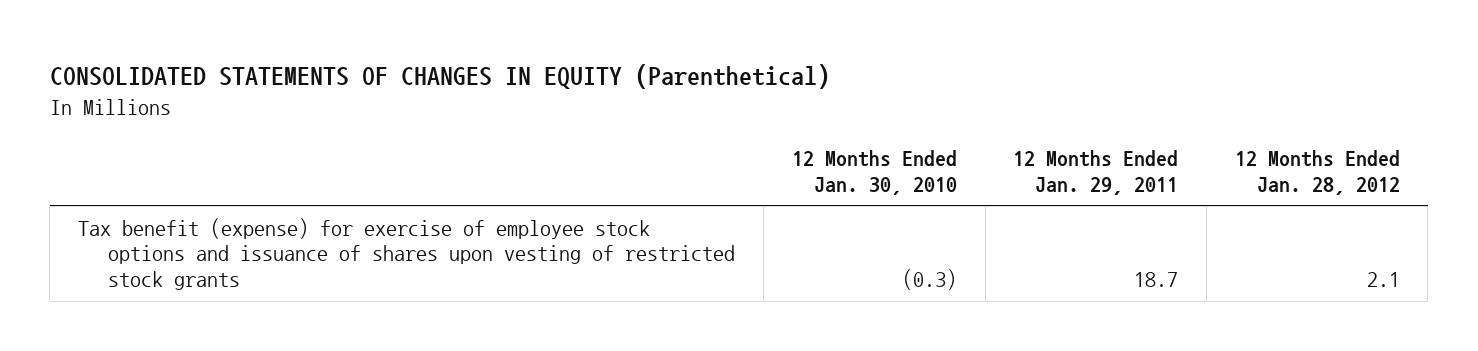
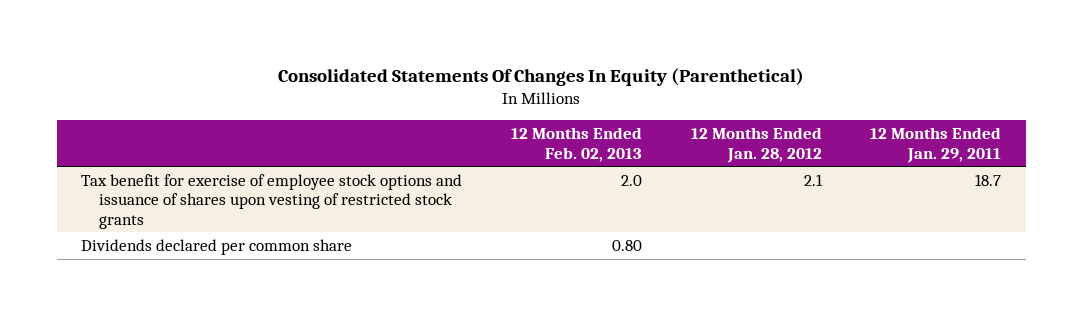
- CONSOLIDATED STATEMENTS OF CHANGES IN EQUITY (Parenthetical)
+ Consolidated Statements Of Changes In Equity (Parenthetical)
- | 12 Months Ended Jan. 30, 2010 | 12 Months Ended Jan. 29, 2011 | 12 Months Ended Jan. 28, 2012
+ | 12 Months Ended Feb. 02, 2013 | 12 Months Ended Jan. 28, 2012 | 12 Months Ended Jan. 29, 2011
- Tax benefit (expense) for exercise of employee stock options and issuance of shares upon vesting of restricted stock grants | (0.3) | 18.7 | 2.1
+ Tax benefit for exercise of employee stock options and issuance of shares upon vesting of restricted stock grants | 2.0 | 2.1 | 18.7
+ Dividends declared per common share | 0.80 | |

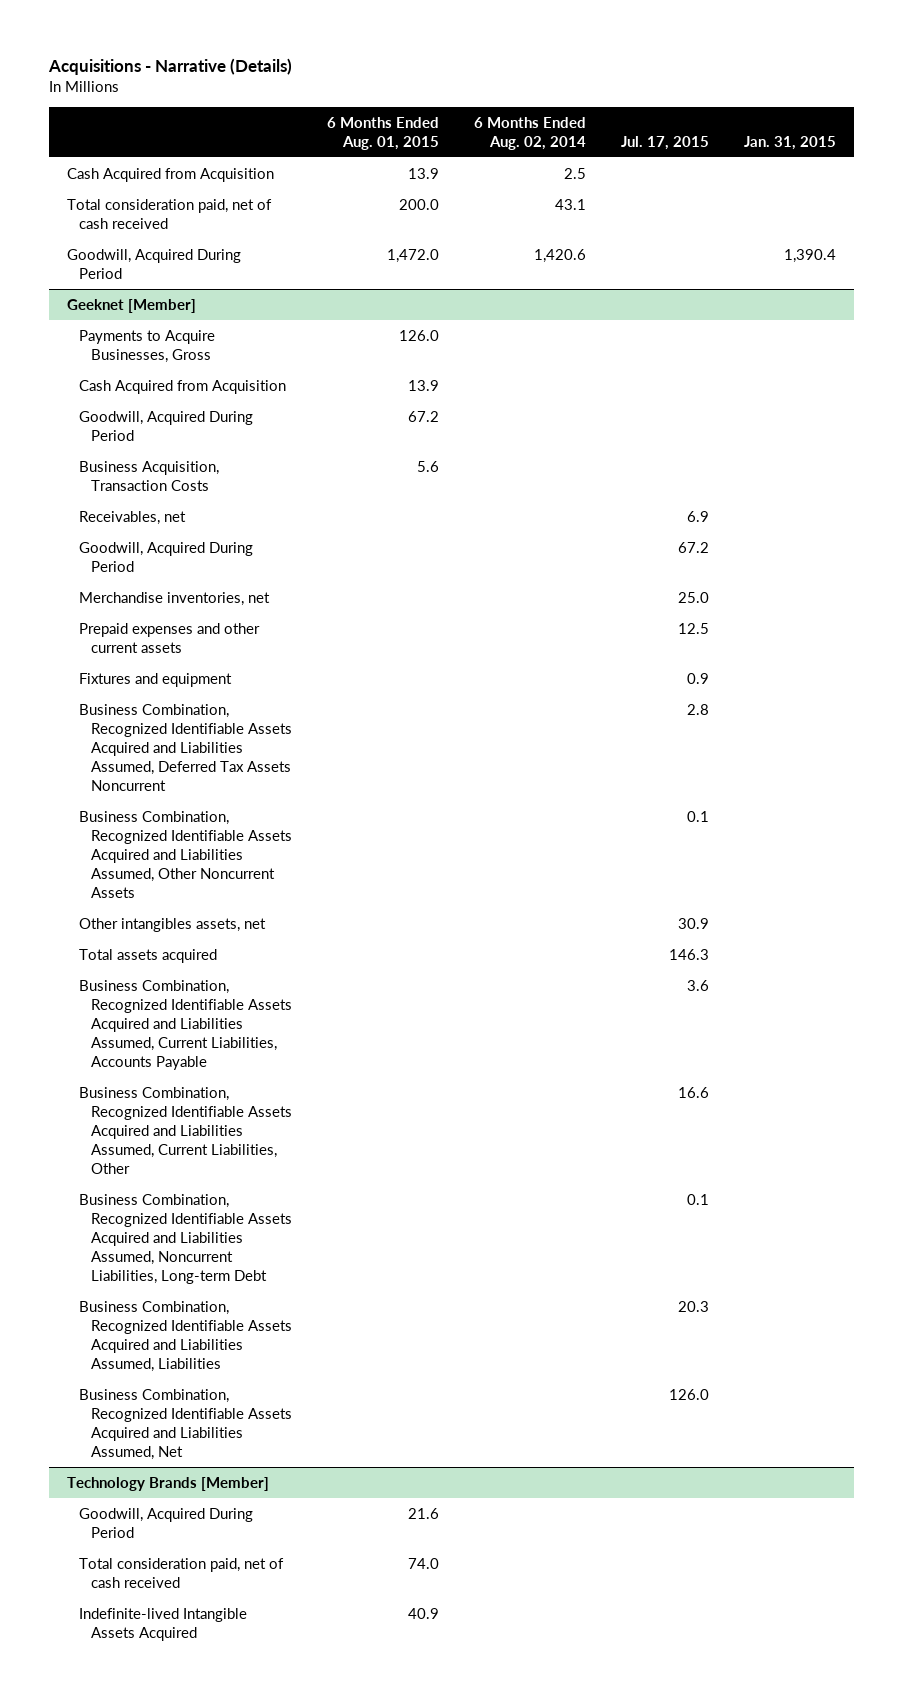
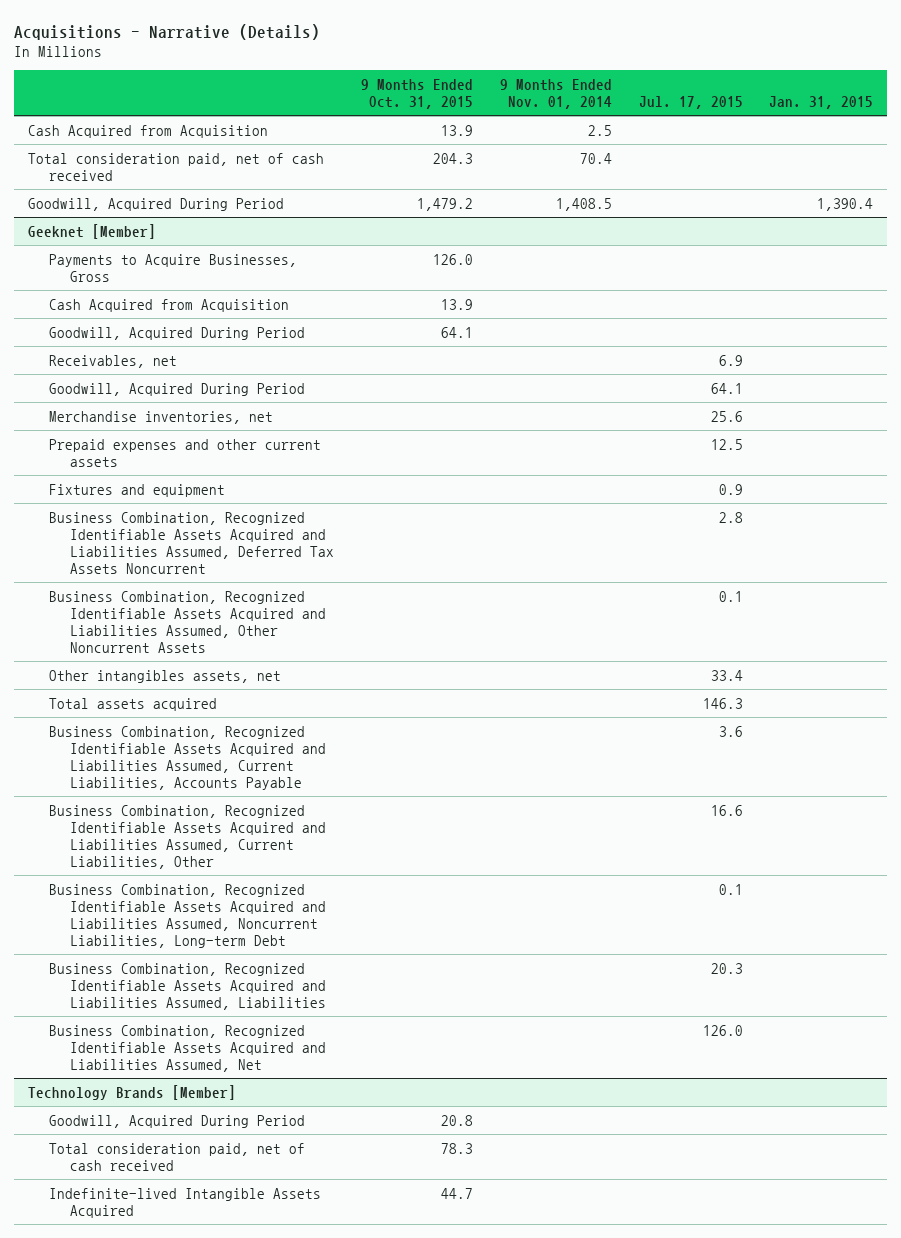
- | 6 Months Ended Aug. 01, 2015 | 6 Months Ended Aug. 02, 2014 | Jul. 17, 2015 | Jan. 31, 2015
+ | 9 Months Ended Oct. 31, 2015 | 9 Months Ended Nov. 01, 2014 | Jul. 17, 2015 | Jan. 31, 2015
@ Geeknet [Member]
- Business Acquisition, Transaction Costs | 5.6 | | |
- Goodwill, Acquired During Period | | | 67.2 |
- Merchandise inventories, net | | | 25.0 |
+ Goodwill, Acquired During Period | | | 64.1 |
+ Merchandise inventories, net | | | 25.6 |
- Other intangibles assets, net | | | 30.9 |
+ Other intangibles assets, net | | | 33.4 |

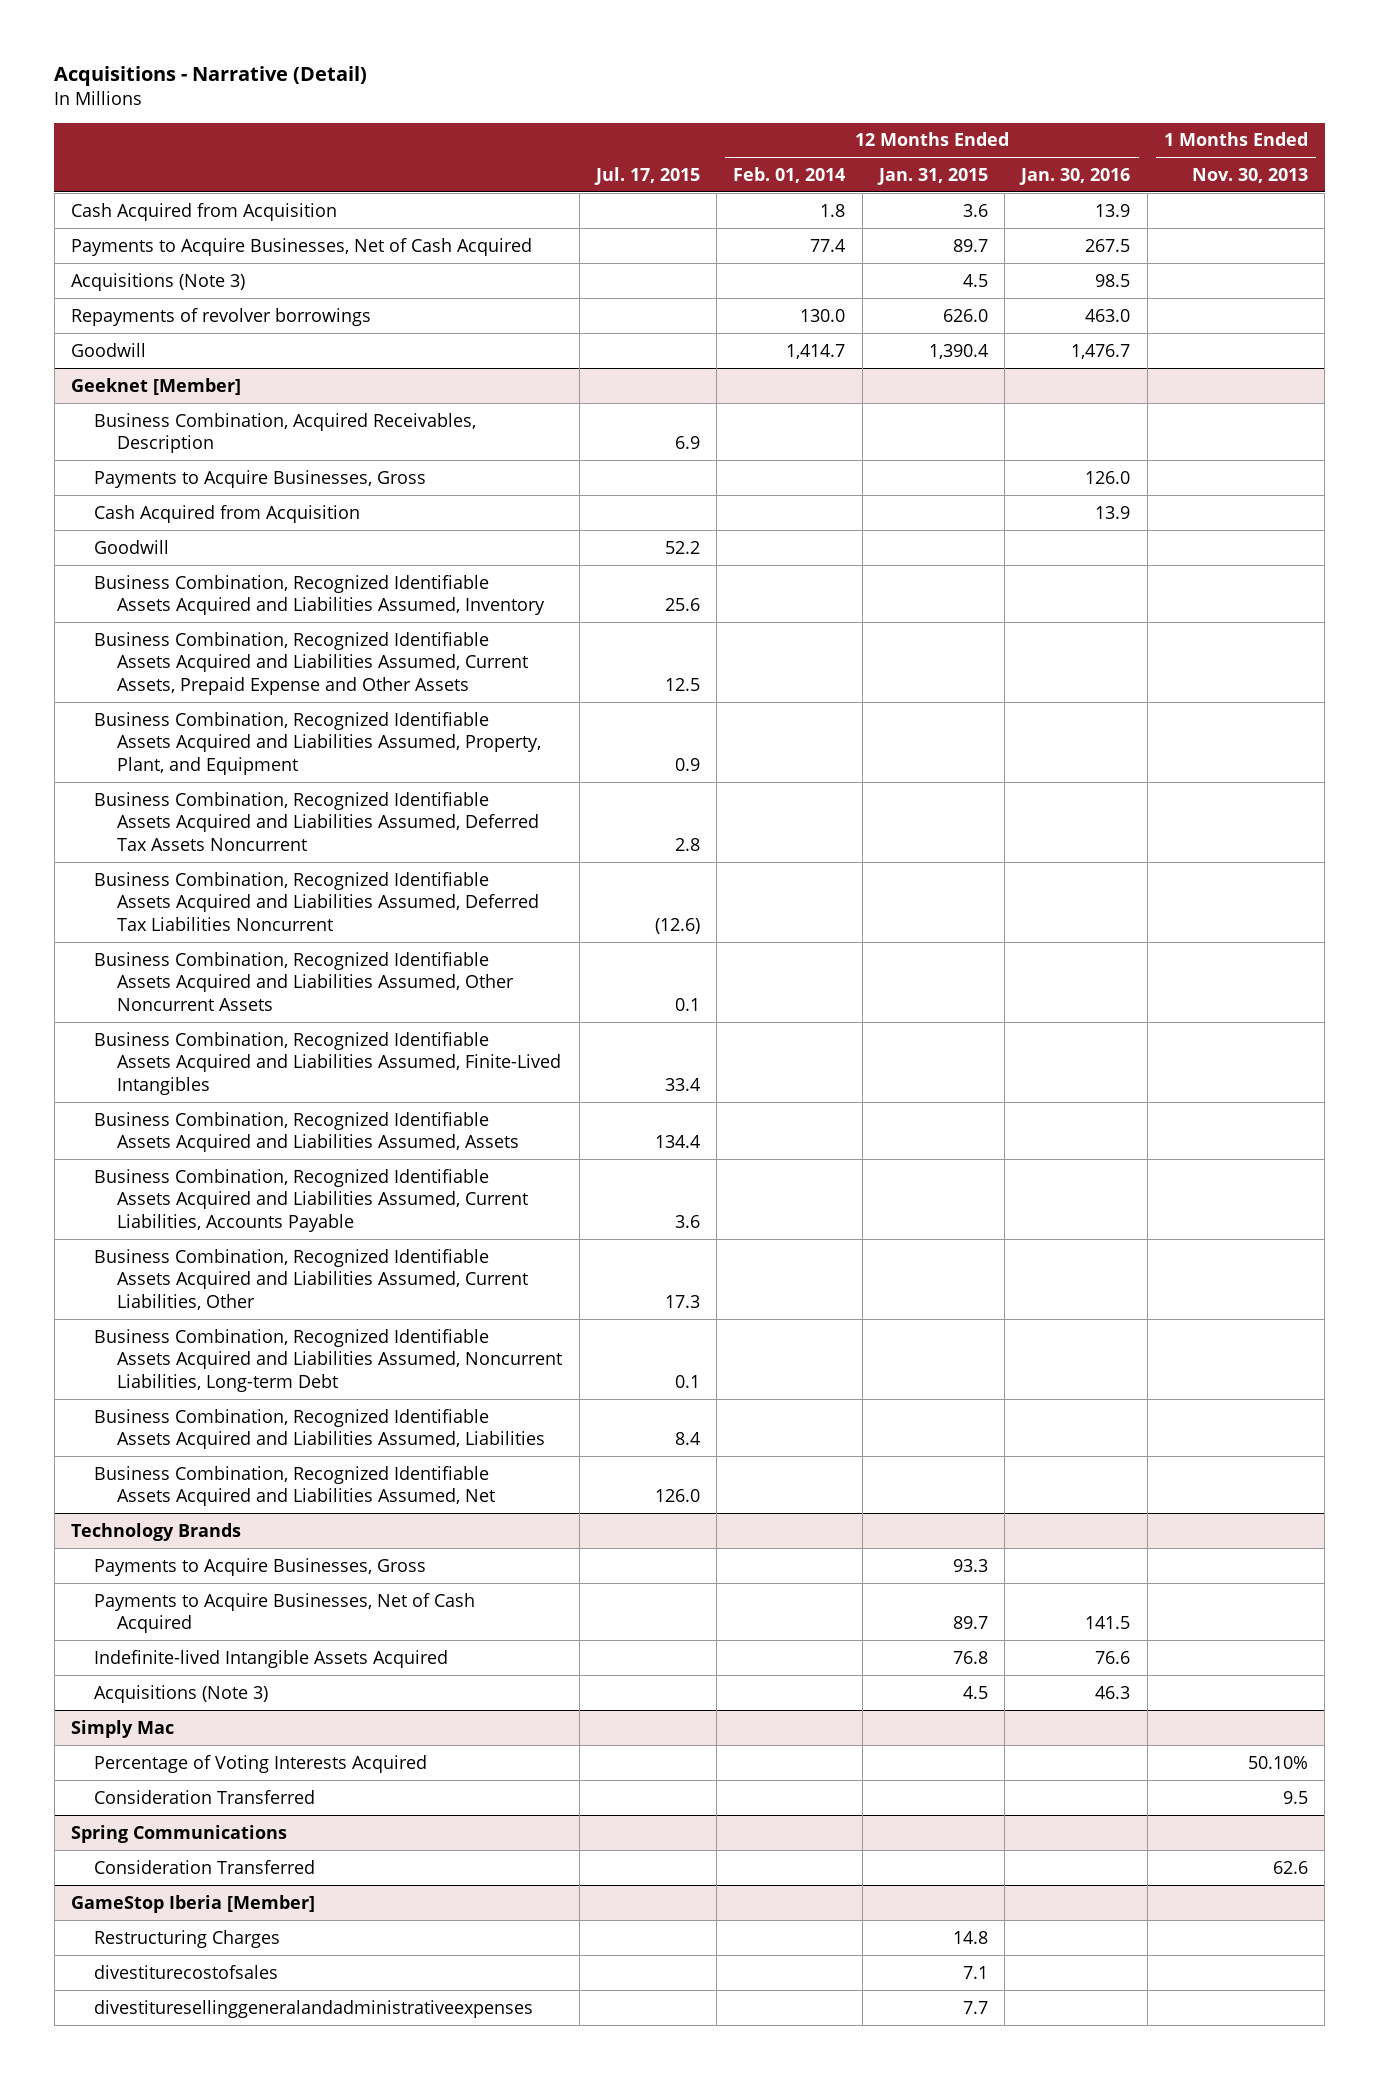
- Acquisitions - Narrative (Details)
+ Acquisitions - Narrative (Detail)
- | 9 Months Ended Oct. 31, 2015 | 9 Months Ended Nov. 01, 2014 | Jul. 17, 2015 | Jan. 31, 2015
+ | Jul. 17, 2015 | 12 Months Ended Feb. 01, 2014 | 12 Months Ended Jan. 31, 2015 | 12 Months Ended Jan. 30, 2016 | 1 Months Ended Nov. 30, 2013
- Total consideration paid, net of cash received | 204.3 | 70.4 | |
- Goodwill, Acquired During Period | 1,479.2 | 1,408.5 | | 1,390.4
+ Payments to Acquire Businesses, Net of Cash Acquired | | 77.4 | 89.7 | 267.5 |
+ Acquisitions (Note 3) | | | 4.5 | 98.5 |
+ Repayments of revolver borrowings | | 130.0 | 626.0 | 463.0 |
+ Goodwill | | 1,414.7 | 1,390.4 | 1,476.7 |
@ Geeknet [Member]
+ Business Combination, Acquired Receivables, Description | 6.9 | | | |
- Goodwill, Acquired During Period | 64.1 | | |
- Receivables, net | | | 6.9 |
- Goodwill, Acquired During Period | | | 64.1 |
- Merchandise inventories, net | | | 25.6 |
- Prepaid expenses and other current assets | | | 12.5 |
- Fixtures and equipment | | | 0.9 |
+ Goodwill | 52.2 | | | |
+ Business Combination, Recognized Identifiable Assets Acquired and Liabilities Assumed, Inventory | 25.6 | | | |
+ Business Combination, Recognized Identifiable Assets Acquired and Liabilities Assumed, Current Assets, Prepaid Expense and Other Assets | 12.5 | | | |
+ Business Combination, Recognized Identifiable Assets Acquired and Liabilities Assumed, Property, Plant, and Equipment | 0.9 | | | |
+ Business Combination, Recognized Identifiable Assets Acquired and Liabilities Assumed, Deferred Tax Liabilities Noncurrent | (12.6) | | | |
- Other intangibles assets, net | | | 33.4 |
- Total assets acquired | | | 146.3 |
+ Business Combination, Recognized Identifiable Assets Acquired and Liabilities Assumed, Finite-Lived Intangibles | 33.4 | | | |
+ Business Combination, Recognized Identifiable Assets Acquired and Liabilities Assumed, Assets | 134.4 | | | |
- Business Combination, Recognized Identifiable Assets Acquired and Liabilities Assumed, Current Liabilities, Other | | | 16.6 |
+ Business Combination, Recognized Identifiable Assets Acquired and Liabilities Assumed, Current Liabilities, Other | 17.3 | | | |
- Business Combination, Recognized Identifiable Assets Acquired and Liabilities Assumed, Liabilities | | | 20.3 |
+ Business Combination, Recognized Identifiable Assets Acquired and Liabilities Assumed, Liabilities | 8.4 | | | |
- Technology Brands [Member]
- Goodwill, Acquired During Period | 20.8 | | |
- Total consideration paid, net of cash received | 78.3 | | |
+ Technology Brands
+ Payments to Acquire Businesses, Gross | | | 93.3 | |
+ Payments to Acquire Businesses, Net of Cash Acquired | | | 89.7 | 141.5 |
+ Acquisitions (Note 3) | | | 4.5 | 46.3 |
+ Simply Mac
+ Percentage of Voting Interests Acquired | | | | | 50.10%
+ Consideration Transferred | | | | | 9.5
+ Spring Communications
+ Consideration Transferred | | | | | 62.6
+ GameStop Iberia [Member]
+ Restructuring Charges | | | 14.8 | |
+ divestiturecostofsales | | | 7.1 | |
+ divestituresellinggeneralandadministrativeexpenses | | | 7.7 | |

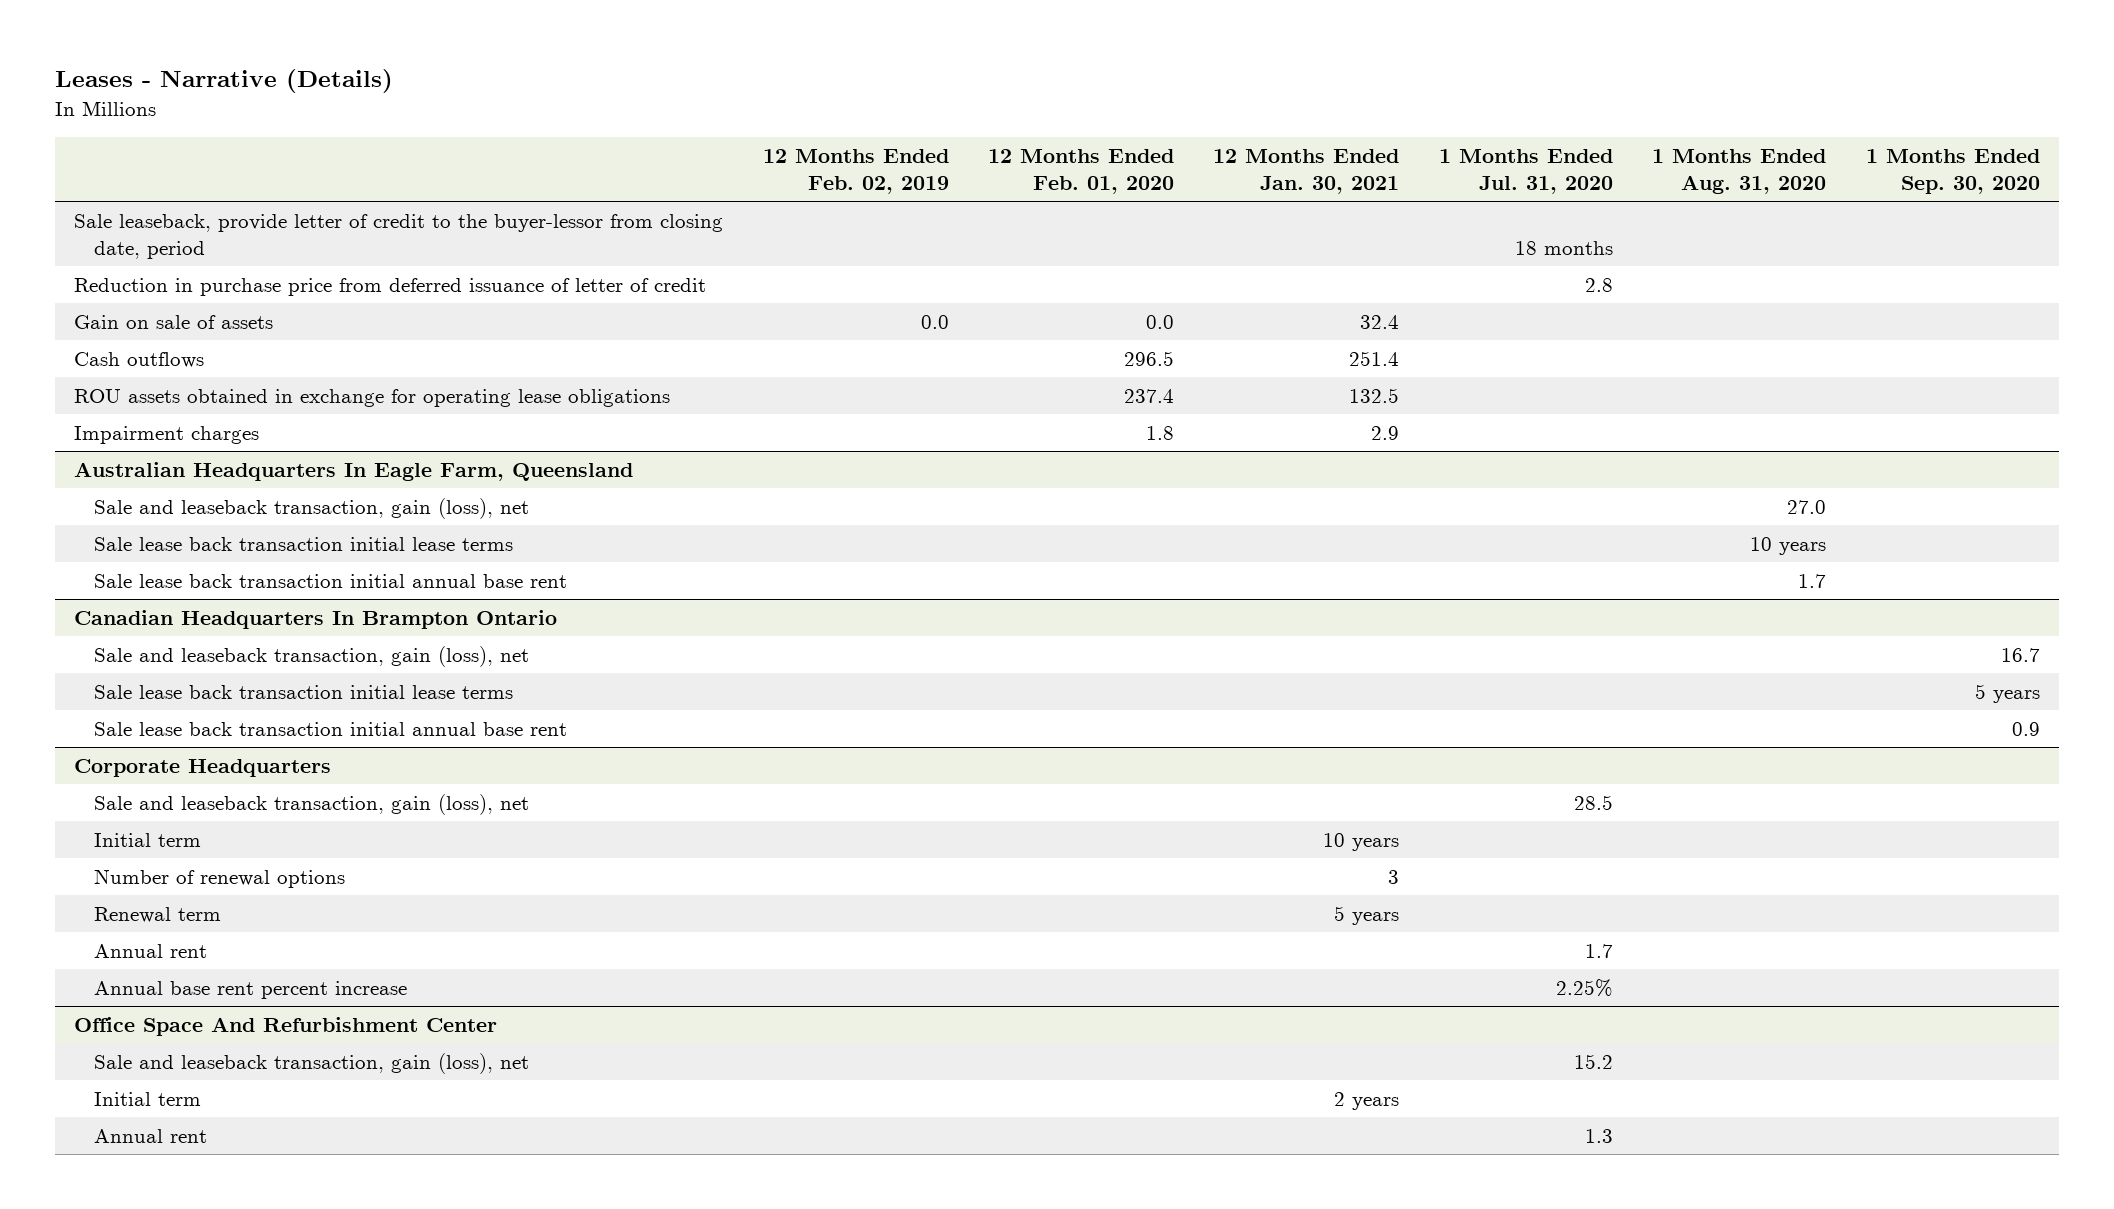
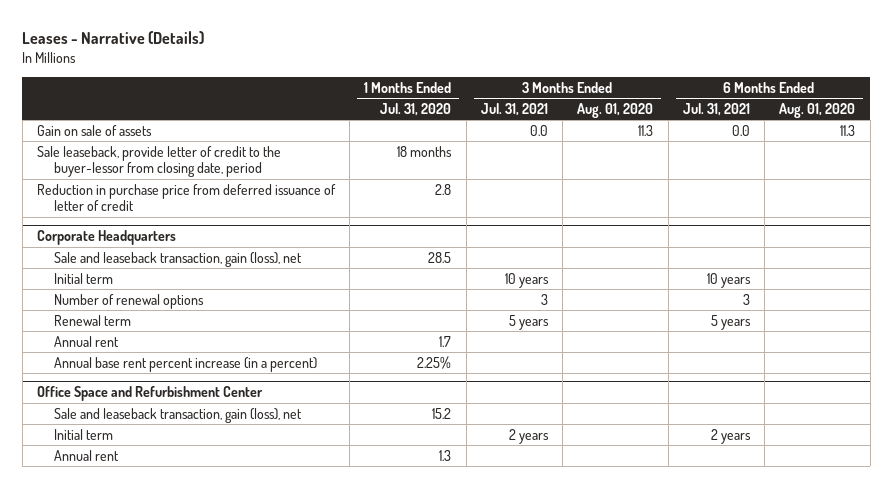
- | 12 Months Ended Feb. 02, 2019 | 12 Months Ended Feb. 01, 2020 | 12 Months Ended Jan. 30, 2021 | 1 Months Ended Jul. 31, 2020 | 1 Months Ended Aug. 31, 2020 | 1 Months Ended Sep. 30, 2020
+ | 1 Months Ended Jul. 31, 2020 | 3 Months Ended Jul. 31, 2021 | 3 Months Ended Aug. 01, 2020 | 6 Months Ended Jul. 31, 2021 | 6 Months Ended Aug. 01, 2020
moved up: Gain on sale of assets | | 0.0 | 11.3 | 0.0 | 11.3
- Cash outflows | | 296.5 | 251.4 | | |
- ROU assets obtained in exchange for operating lease obligations | | 237.4 | 132.5 | | |
- Impairment charges | | 1.8 | 2.9 | | |
- Australian Headquarters In Eagle Farm, Queensland
- Sale and leaseback transaction, gain (loss), net | | | | | 27.0 |
- Sale lease back transaction initial lease terms | | | | | 10 years |
- Sale lease back transaction initial annual base rent | | | | | 1.7 |
- Canadian Headquarters In Brampton Ontario
- Sale and leaseback transaction, gain (loss), net | | | | | | 16.7
- Sale lease back transaction initial lease terms | | | | | | 5 years
- Sale lease back transaction initial annual base rent | | | | | | 0.9
@ Corporate Headquarters
- Annual base rent percent increase | | | | 2.25% | |
- Office Space And Refurbishment Center
@ Corporate Headquarters
+ Annual base rent percent increase (in a percent) | 2.25% | | | |
+ Office Space and Refurbishment Center

